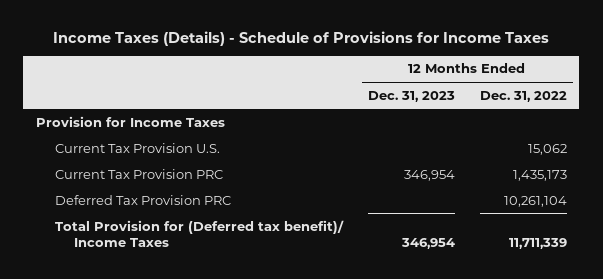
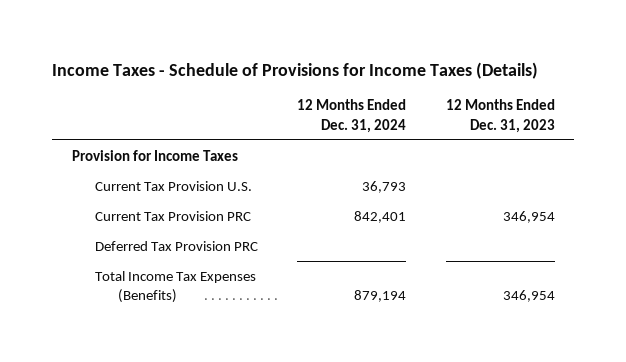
- Income Taxes (Details) - Schedule of Provisions for Income Taxes
+ Income Taxes - Schedule of Provisions for Income Taxes (Details)
- | 12 Months Ended Dec. 31, 2023 | 12 Months Ended Dec. 31, 2022
+ | 12 Months Ended Dec. 31, 2024 | 12 Months Ended Dec. 31, 2023
- Total Provision for (Deferred tax benefit)/ Income Taxes | 346,954 | 11,711,339
+ Total Income Tax Expenses (Benefits) | 879,194 | 346,954

